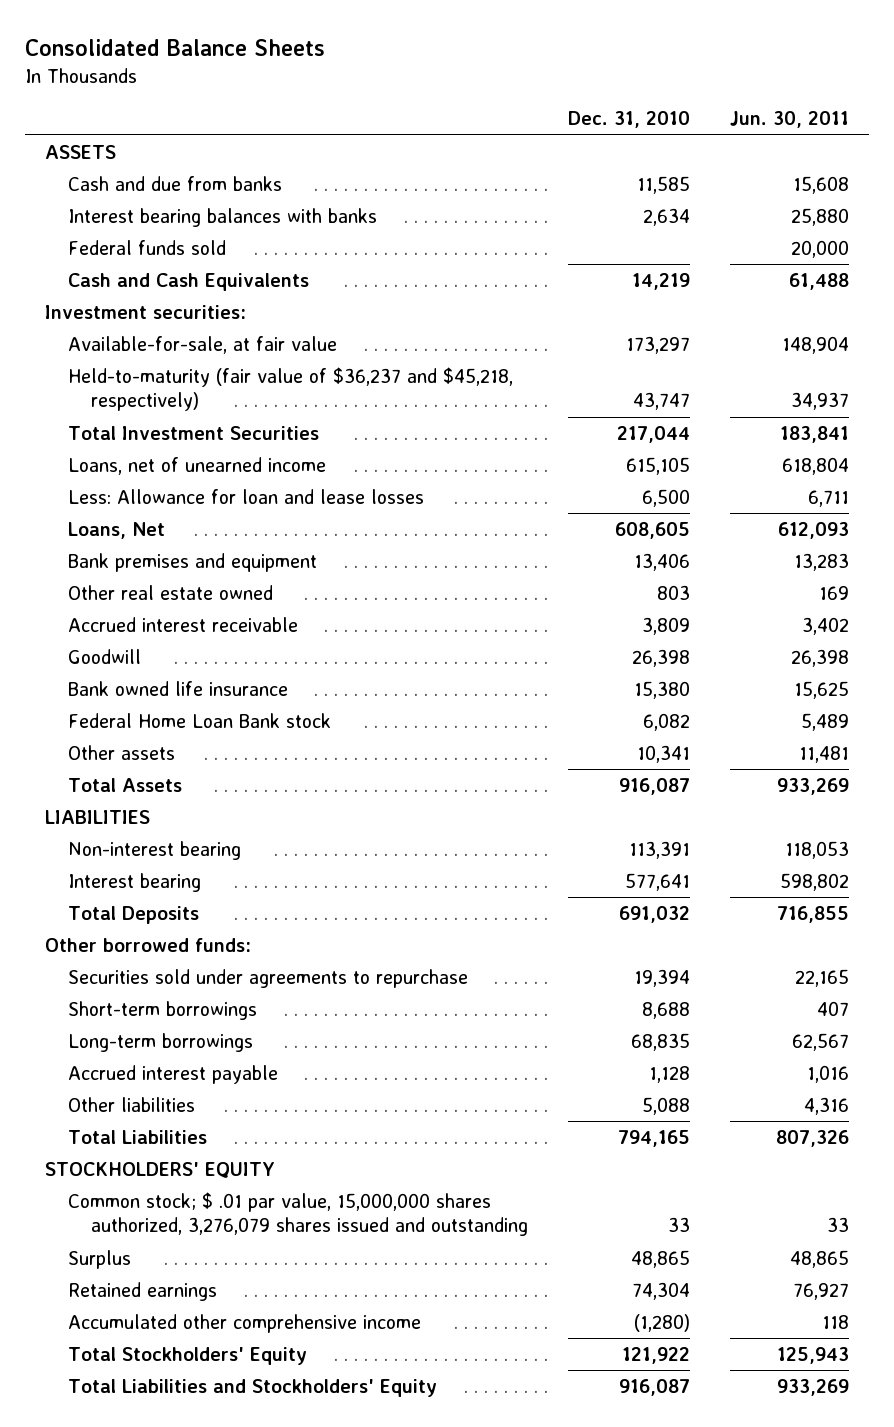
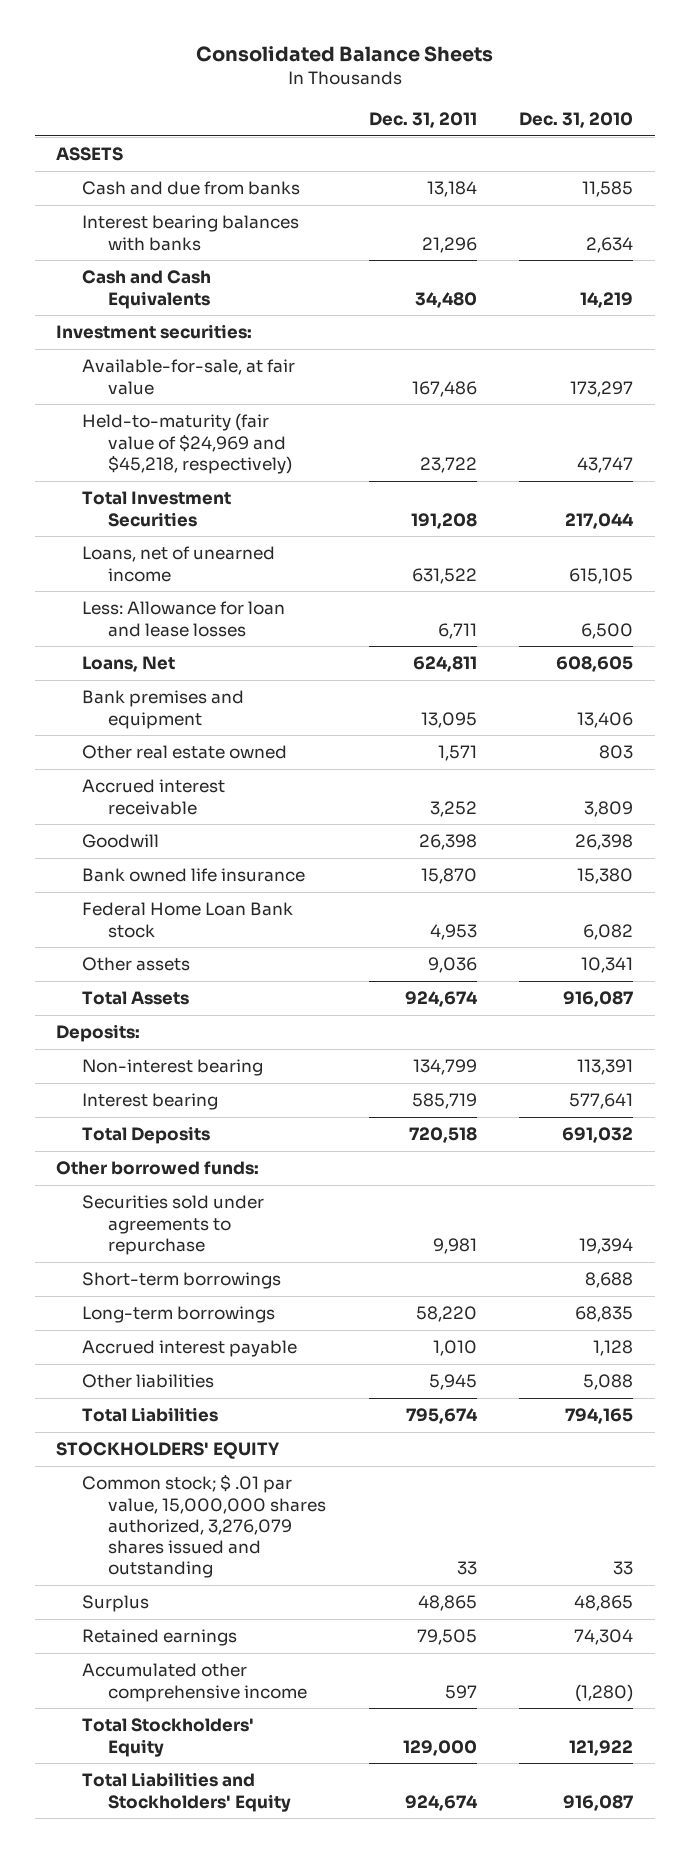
- | Dec. 31, 2010 | Jun. 30, 2011
+ | Dec. 31, 2011 | Dec. 31, 2010
- Federal funds sold | | 20,000
- Held-to-maturity (fair value of $36,237 and $45,218, respectively) | 43,747 | 34,937
+ Held-to-maturity (fair value of $24,969 and $45,218, respectively) | 23,722 | 43,747
- LIABILITIES
+ Deposits:

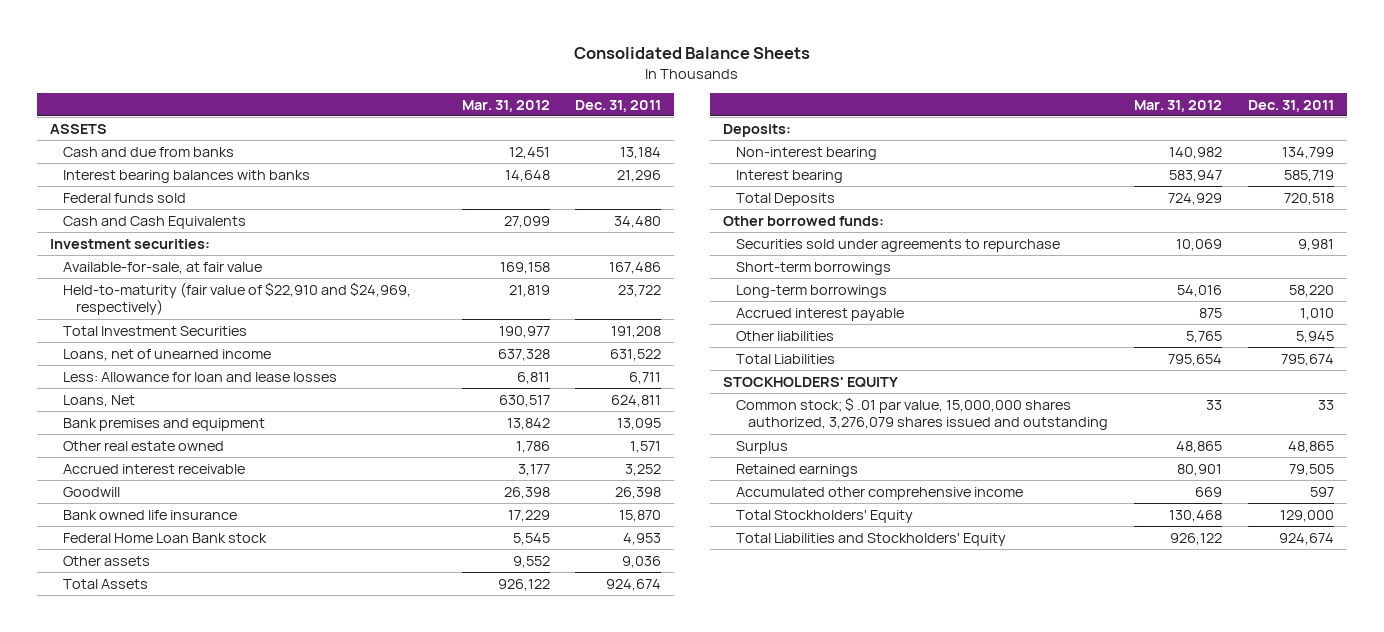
- | Dec. 31, 2011 | Dec. 31, 2010
+ | Mar. 31, 2012 | Dec. 31, 2011
+ Federal funds sold
- Held-to-maturity (fair value of $24,969 and $45,218, respectively) | 23,722 | 43,747
+ Held-to-maturity (fair value of $22,910 and $24,969, respectively) | 21,819 | 23,722

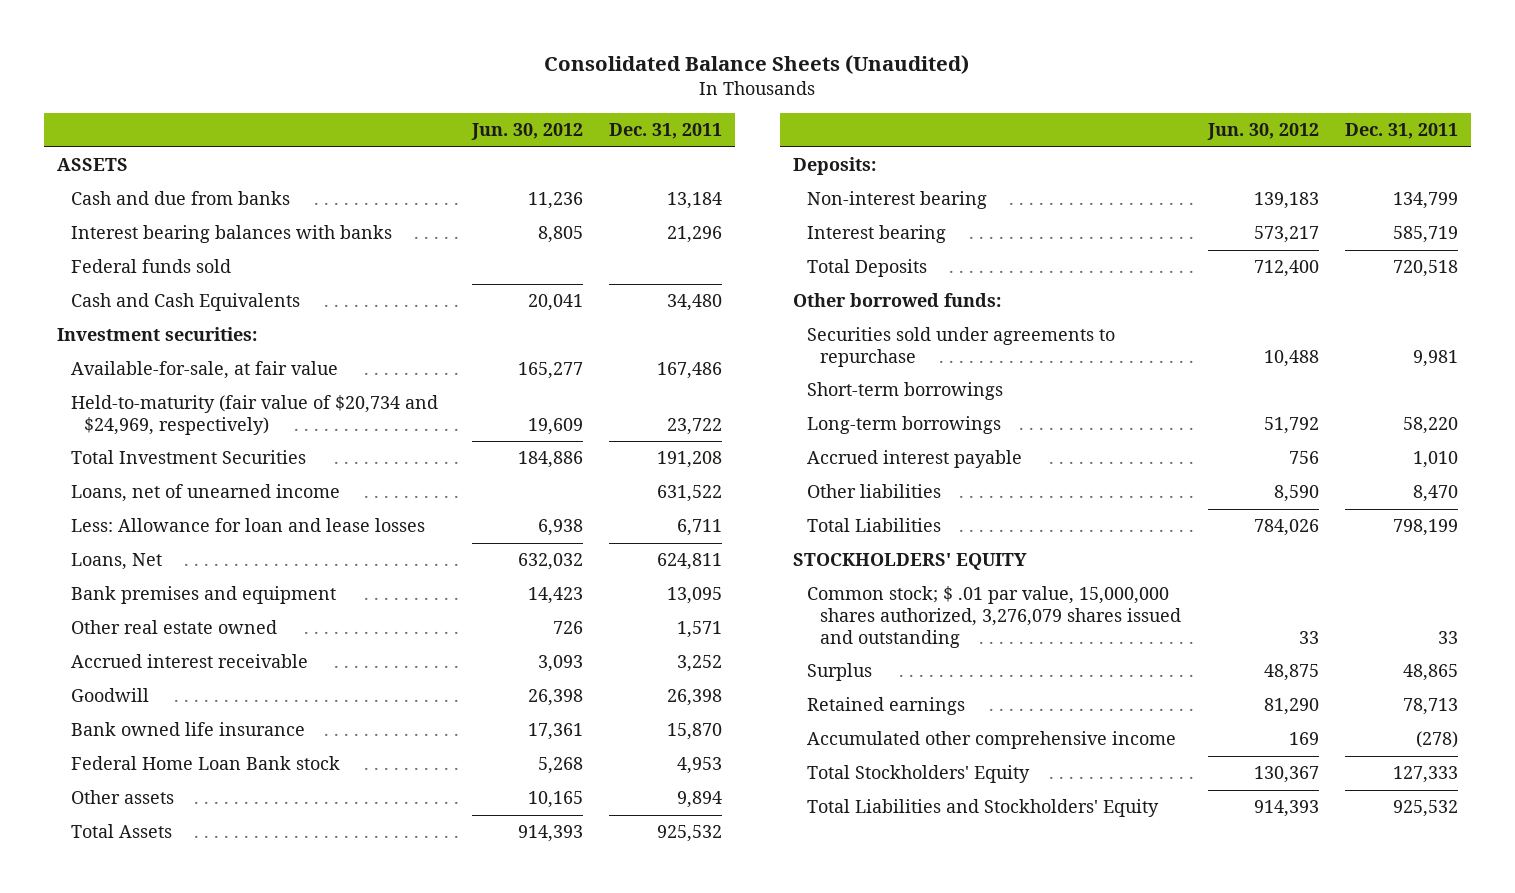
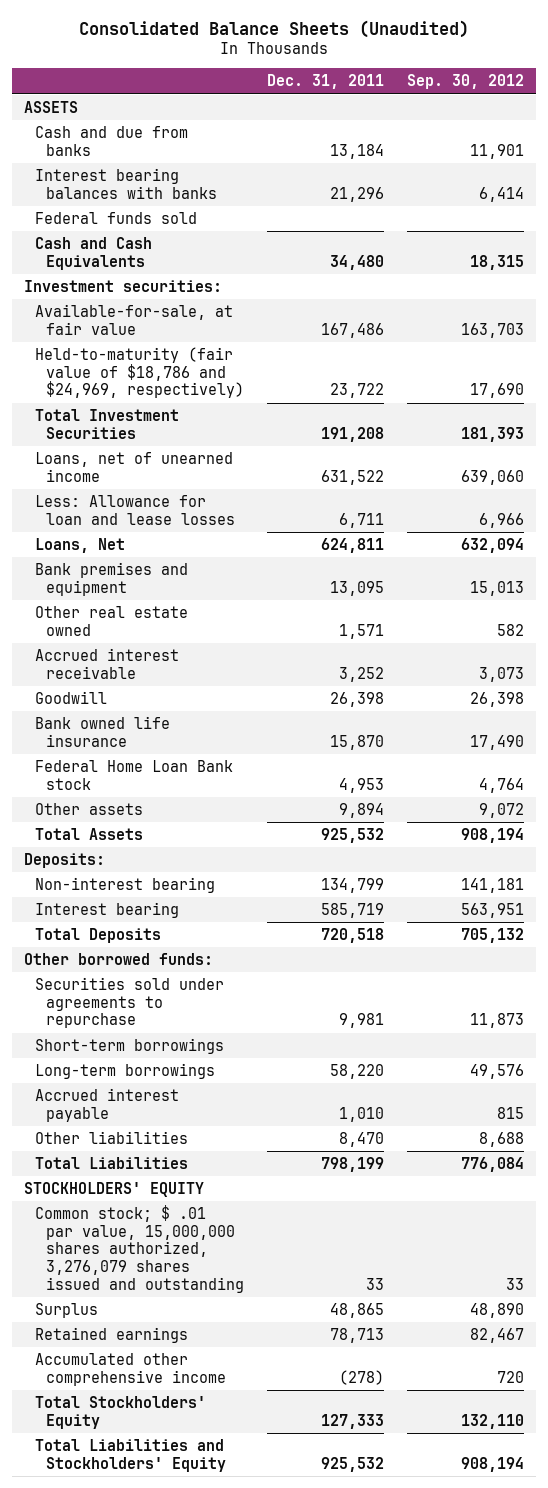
- | Jun. 30, 2012 | Dec. 31, 2011
+ | Dec. 31, 2011 | Sep. 30, 2012
- Held-to-maturity (fair value of $20,734 and $24,969, respectively) | 19,609 | 23,722
+ Held-to-maturity (fair value of $18,786 and $24,969, respectively) | 23,722 | 17,690

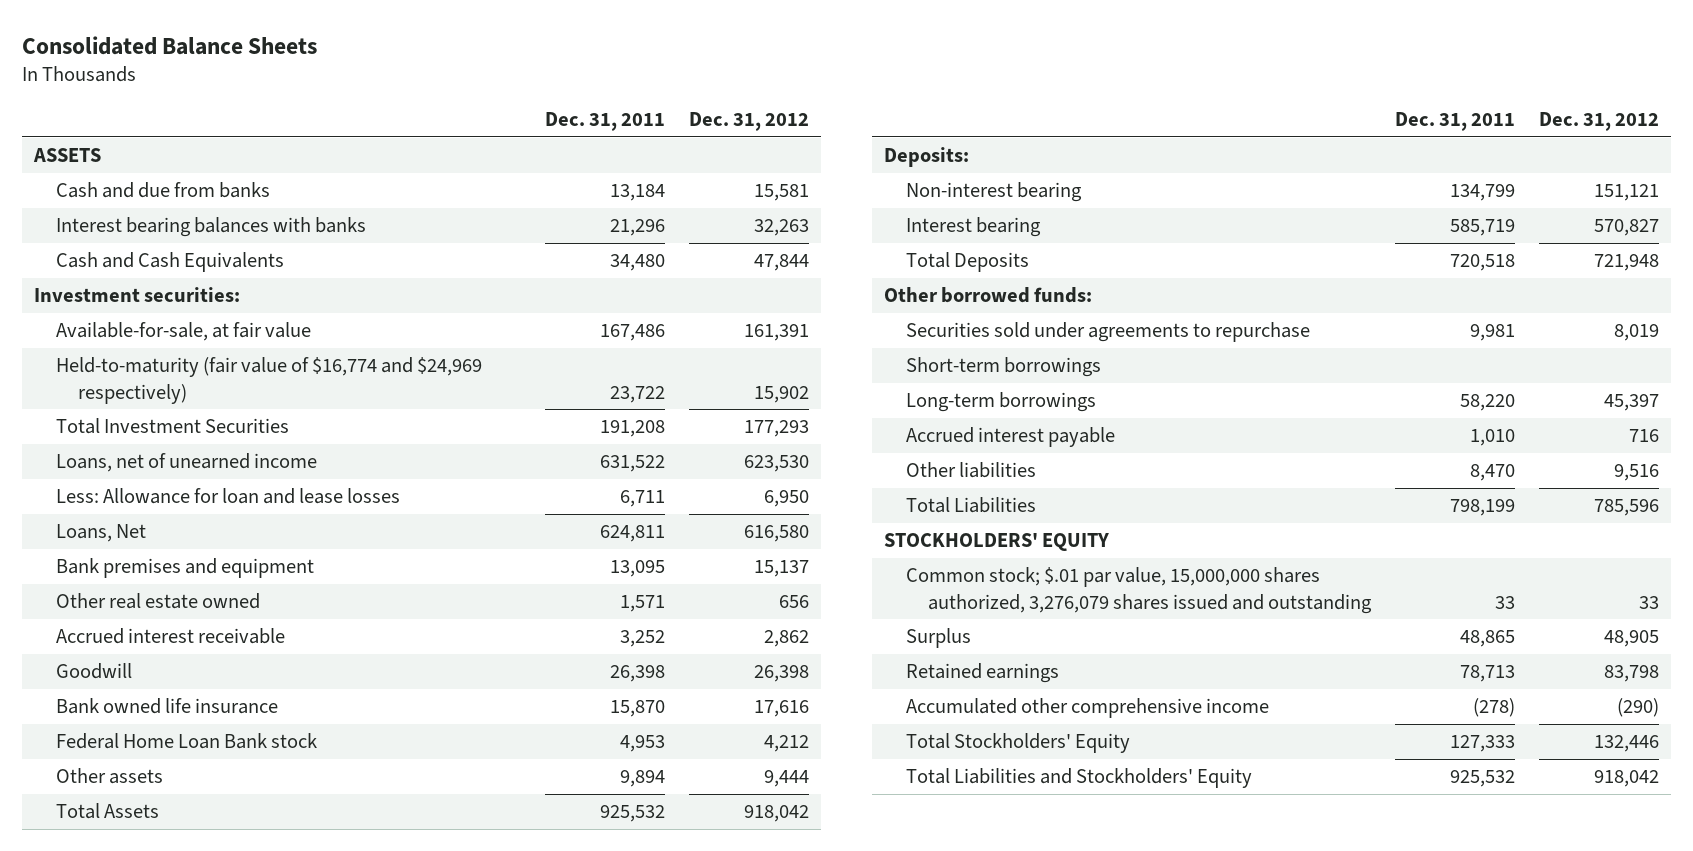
- Consolidated Balance Sheets (Unaudited)
+ Consolidated Balance Sheets
- | Dec. 31, 2011 | Sep. 30, 2012
+ | Dec. 31, 2011 | Dec. 31, 2012
- Federal funds sold
- Held-to-maturity (fair value of $18,786 and $24,969, respectively) | 23,722 | 17,690
+ Held-to-maturity (fair value of $16,774 and $24,969 respectively) | 23,722 | 15,902
- Common stock; $ .01 par value, 15,000,000 shares authorized, 3,276,079 shares issued and outstanding | 33 | 33
+ Common stock; $.01 par value, 15,000,000 shares authorized, 3,276,079 shares issued and outstanding | 33 | 33

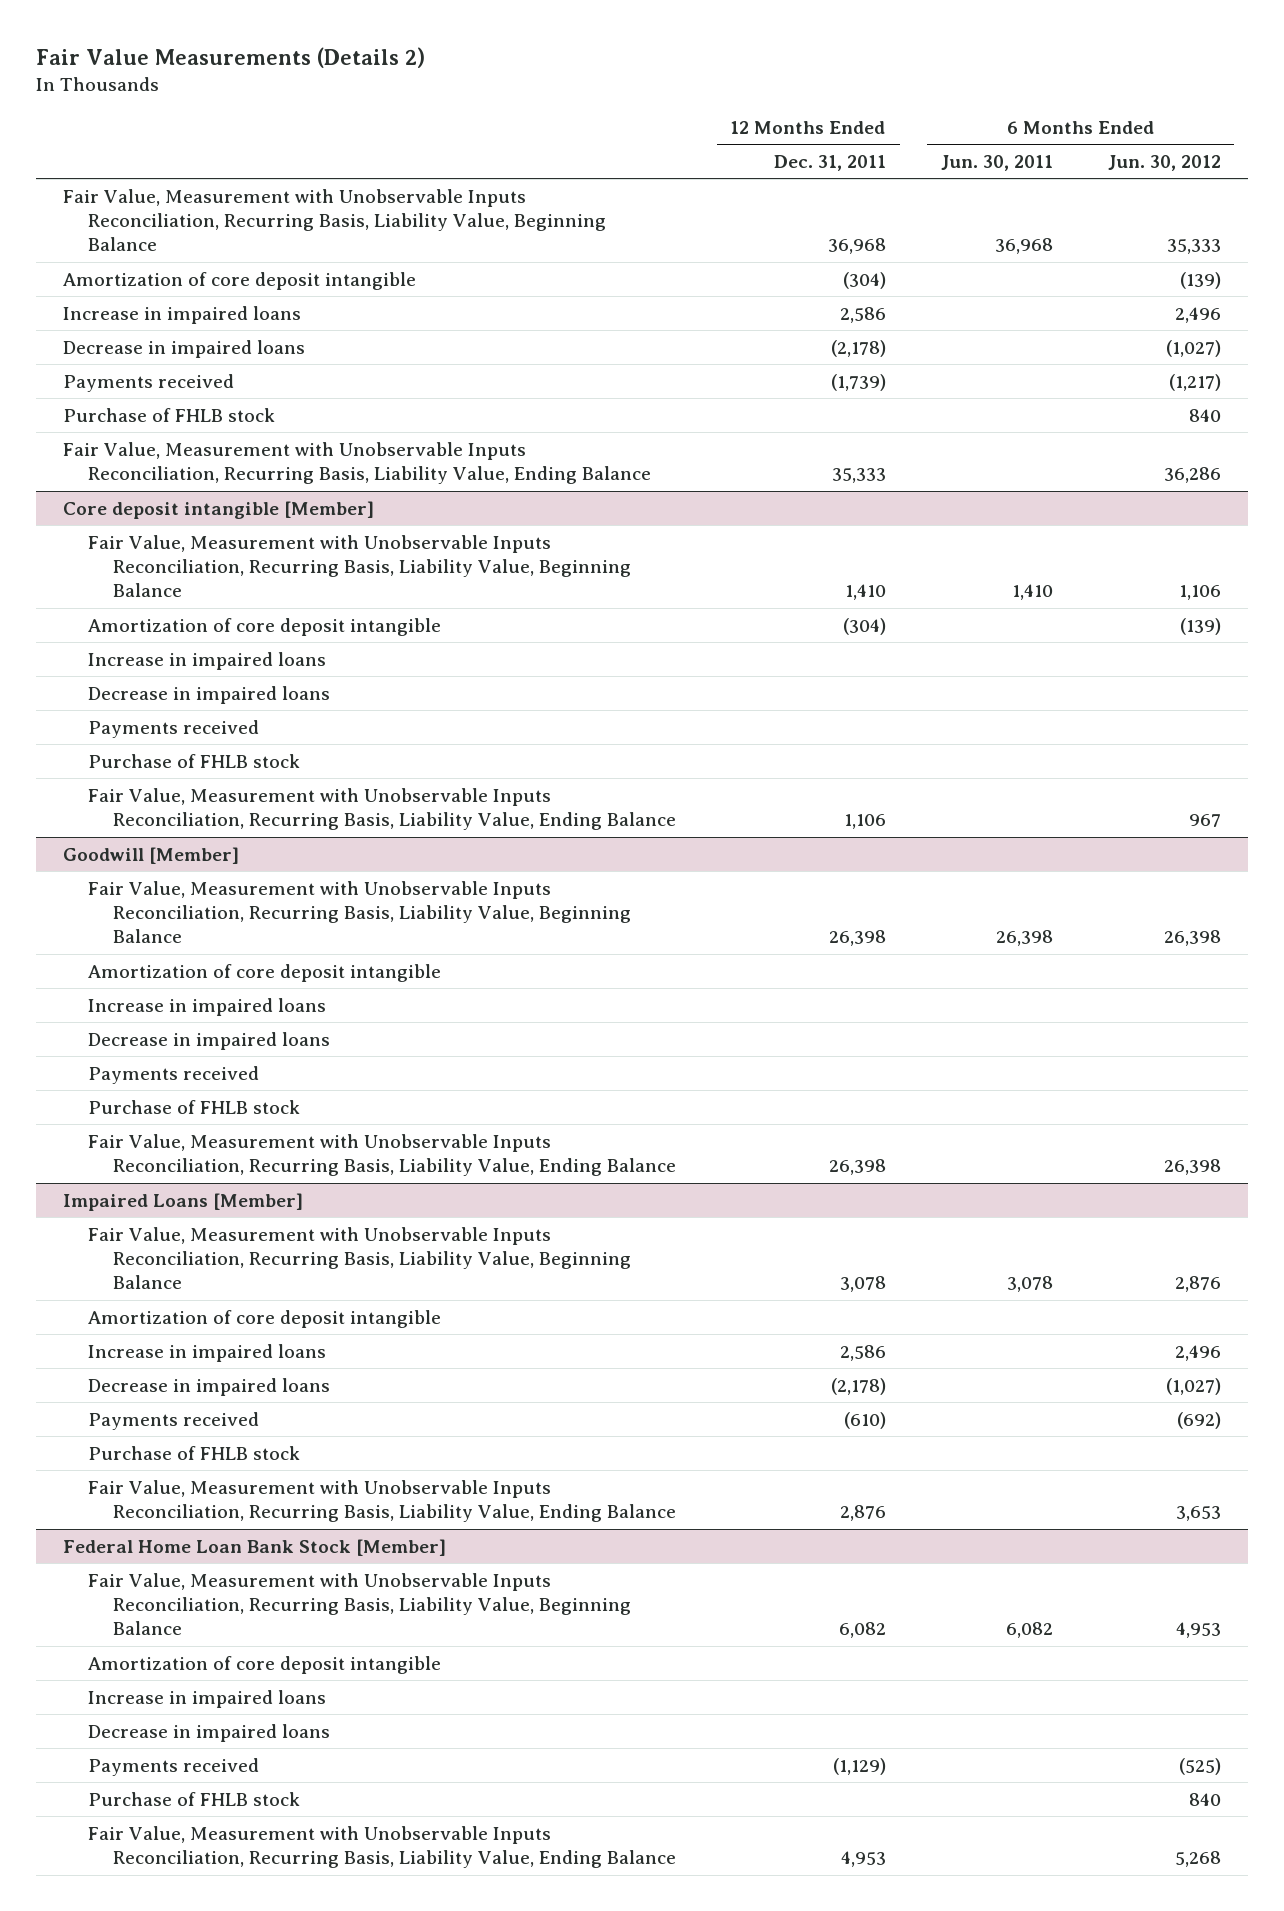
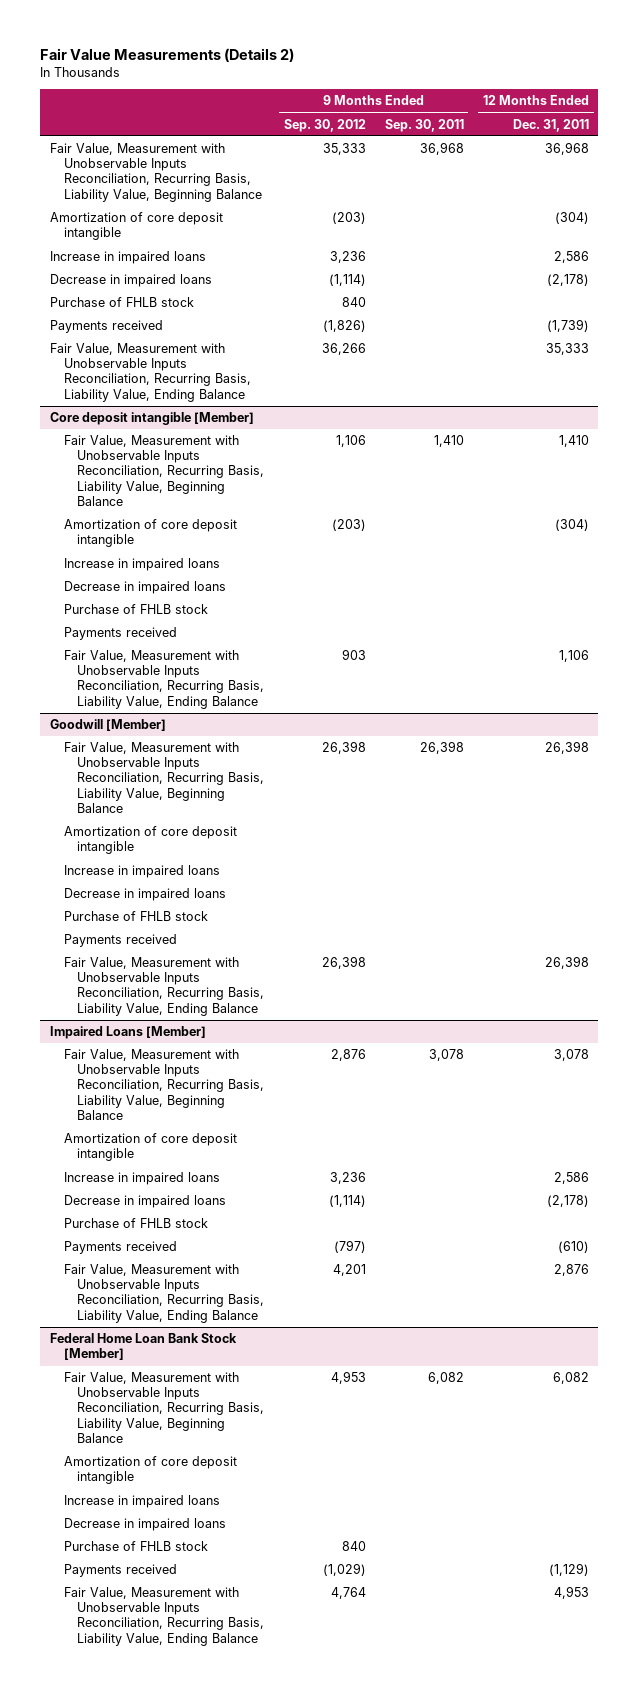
- | 12 Months Ended Dec. 31, 2011 | 6 Months Ended Jun. 30, 2011 | 6 Months Ended Jun. 30, 2012
+ | 9 Months Ended Sep. 30, 2012 | 9 Months Ended Sep. 30, 2011 | 12 Months Ended Dec. 31, 2011
moved down: Payments received | (1,826) | | (1,739)
@ Core deposit intangible [Member]
moved down: Payments received
@ Goodwill [Member]
moved down: Payments received
@ Impaired Loans [Member]
moved down: Payments received | (797) | | (610)
@ Federal Home Loan Bank Stock [Member]
moved down: Payments received | (1,029) | | (1,129)

